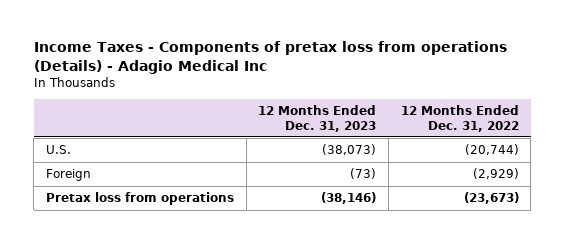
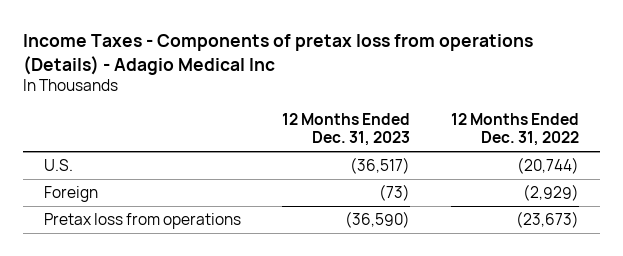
- U.S. | (38,073) | (20,744)
+ U.S. | (36,517) | (20,744)
- Pretax loss from operations | (38,146) | (23,673)
+ Pretax loss from operations | (36,590) | (23,673)

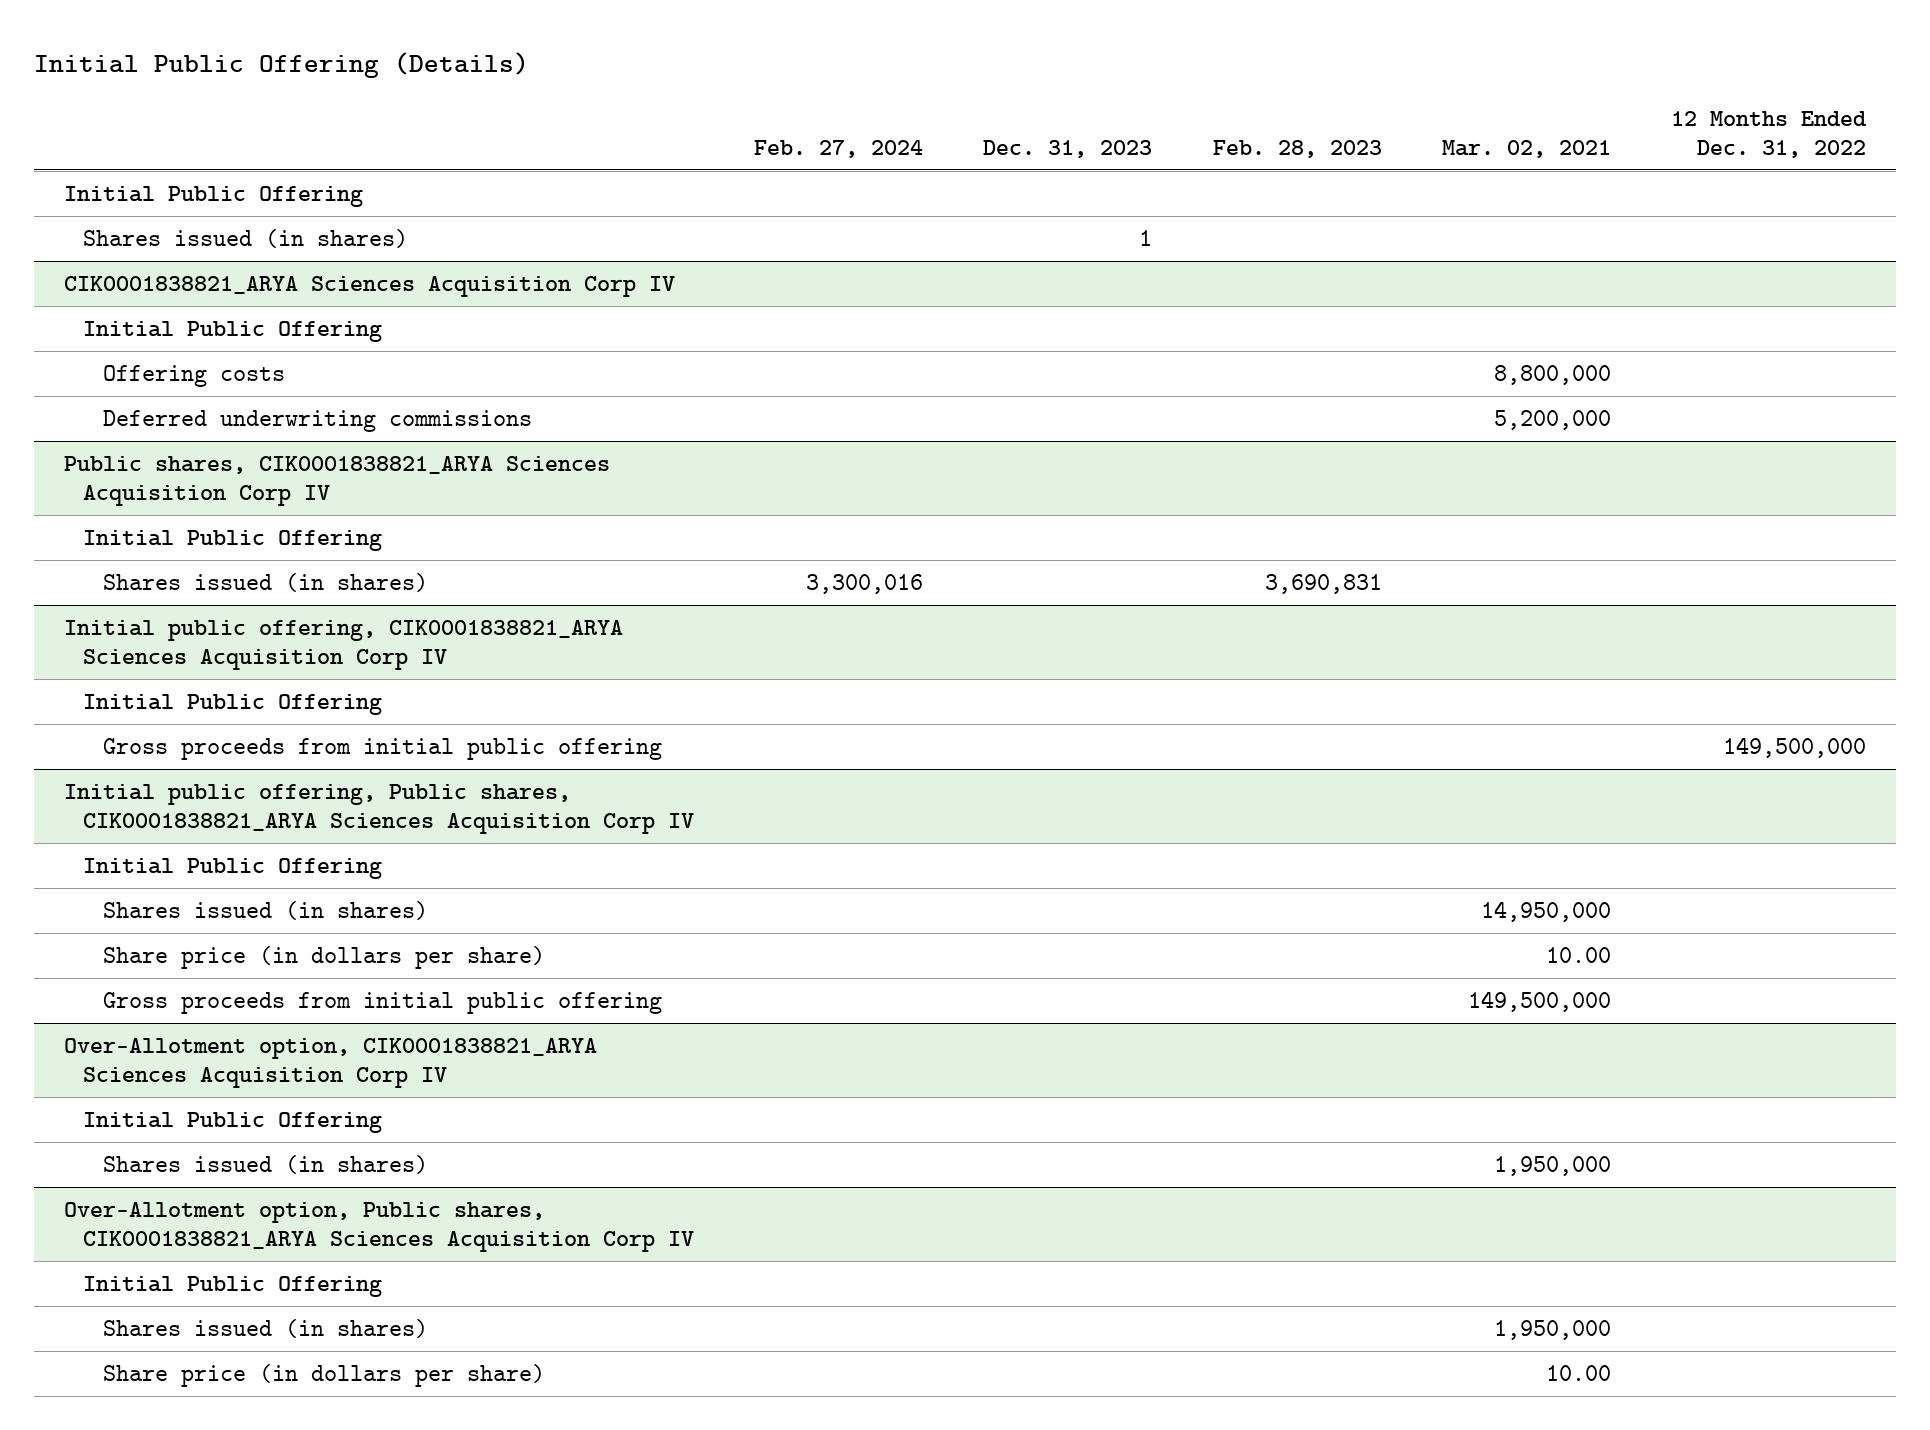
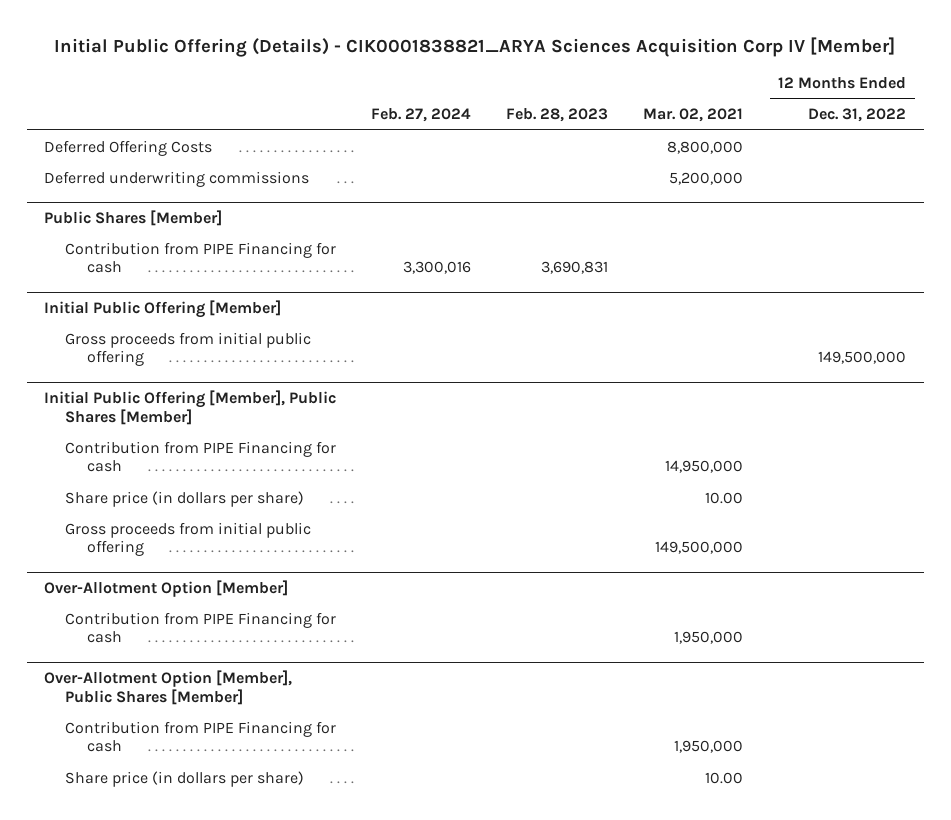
- Initial Public Offering (Details)
+ Initial Public Offering (Details) - CIK0001838821_ARYA Sciences Acquisition Corp IV [Member]
- | Feb. 27, 2024 | Dec. 31, 2023 | Feb. 28, 2023 | Mar. 02, 2021 | 12 Months Ended Dec. 31, 2022
+ | Feb. 27, 2024 | Feb. 28, 2023 | Mar. 02, 2021 | 12 Months Ended Dec. 31, 2022
- Initial Public Offering
- Shares issued (in shares) | | 1 | | |
- CIK0001838821_ARYA Sciences Acquisition Corp IV
- Initial Public Offering
- Offering costs | | | | 8,800,000 |
+ Deferred Offering Costs | | | 8,800,000 |
- Public shares, CIK0001838821_ARYA Sciences Acquisition Corp IV
- Initial Public Offering
- Shares issued (in shares) | 3,300,016 | | 3,690,831 | |
- Initial public offering, CIK0001838821_ARYA Sciences Acquisition Corp IV
- Initial Public Offering
+ Public Shares [Member]
+ Contribution from PIPE Financing for cash | 3,300,016 | 3,690,831 | |
+ Initial Public Offering [Member]
- Initial public offering, Public shares, CIK0001838821_ARYA Sciences Acquisition Corp IV
- Initial Public Offering
- Shares issued (in shares) | | | | 14,950,000 |
+ Initial Public Offering [Member], Public Shares [Member]
+ Contribution from PIPE Financing for cash | | | 14,950,000 |
- Over-Allotment option, CIK0001838821_ARYA Sciences Acquisition Corp IV
- Initial Public Offering
- Shares issued (in shares) | | | | 1,950,000 |
- Over-Allotment option, Public shares, CIK0001838821_ARYA Sciences Acquisition Corp IV
- Initial Public Offering
- Shares issued (in shares) | | | | 1,950,000 |
+ Over-Allotment Option [Member]
+ Contribution from PIPE Financing for cash | | | 1,950,000 |
+ Over-Allotment Option [Member], Public Shares [Member]
+ Contribution from PIPE Financing for cash | | | 1,950,000 |

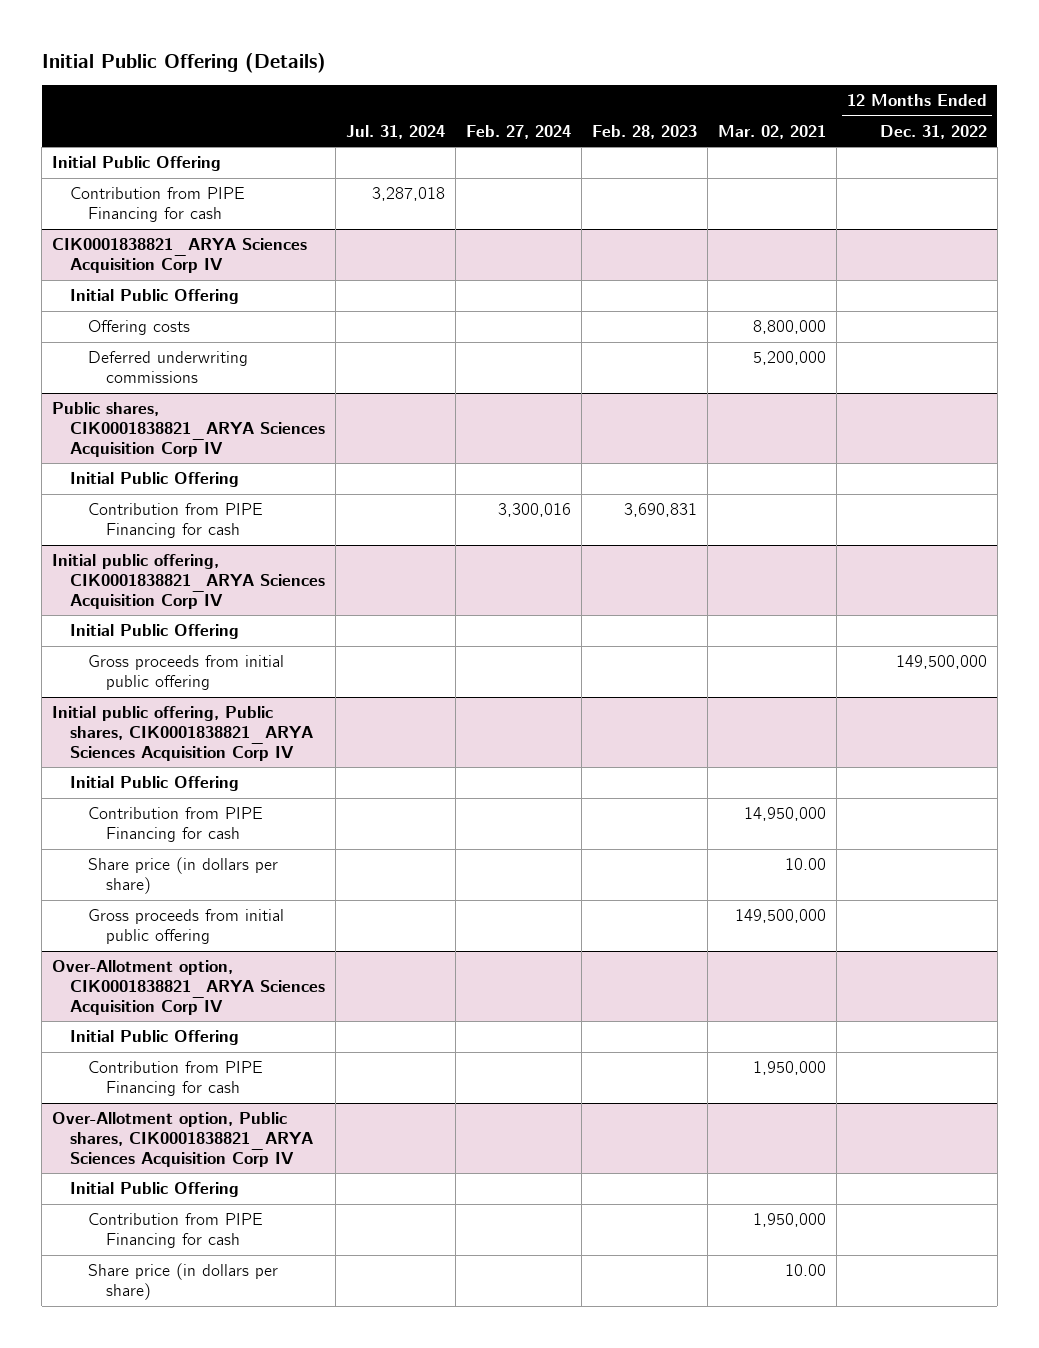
- Initial Public Offering (Details) - CIK0001838821_ARYA Sciences Acquisition Corp IV [Member]
+ Initial Public Offering (Details)
- | Feb. 27, 2024 | Feb. 28, 2023 | Mar. 02, 2021 | 12 Months Ended Dec. 31, 2022
+ | Jul. 31, 2024 | Feb. 27, 2024 | Feb. 28, 2023 | Mar. 02, 2021 | 12 Months Ended Dec. 31, 2022
- Deferred Offering Costs | | | 8,800,000 |
+ Initial Public Offering
+ Contribution from PIPE Financing for cash | 3,287,018 | | | |
+ CIK0001838821_ARYA Sciences Acquisition Corp IV
+ Initial Public Offering
+ Offering costs | | | | 8,800,000 |
- Public Shares [Member]
+ Public shares, CIK0001838821_ARYA Sciences Acquisition Corp IV
+ Initial Public Offering
- Initial Public Offering [Member]
+ Initial public offering, CIK0001838821_ARYA Sciences Acquisition Corp IV
+ Initial Public Offering
- Initial Public Offering [Member], Public Shares [Member]
+ Initial public offering, Public shares, CIK0001838821_ARYA Sciences Acquisition Corp IV
+ Initial Public Offering
- Over-Allotment Option [Member]
+ Over-Allotment option, CIK0001838821_ARYA Sciences Acquisition Corp IV
+ Initial Public Offering
- Over-Allotment Option [Member], Public Shares [Member]
+ Over-Allotment option, Public shares, CIK0001838821_ARYA Sciences Acquisition Corp IV
+ Initial Public Offering

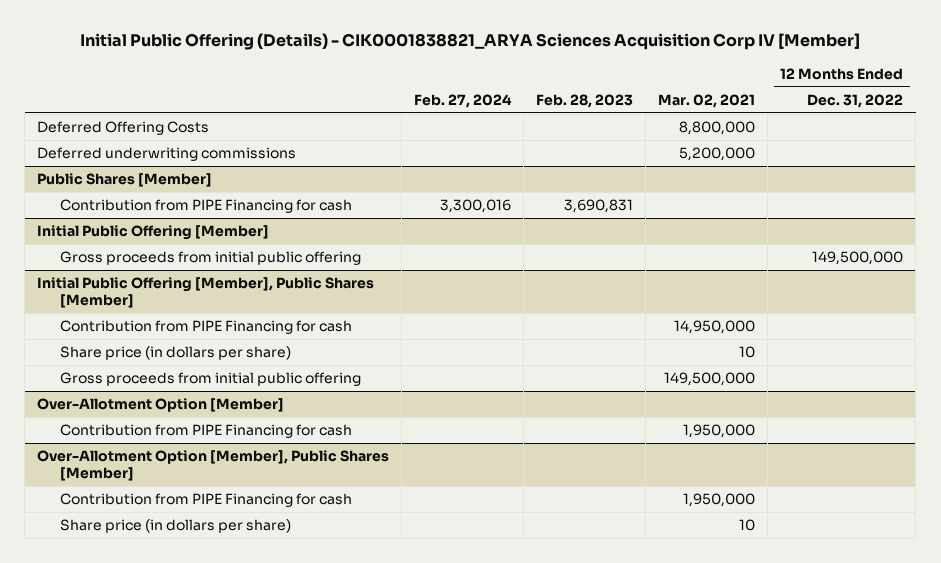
- Initial Public Offering (Details)
+ Initial Public Offering (Details) - CIK0001838821_ARYA Sciences Acquisition Corp IV [Member]
- | Jul. 31, 2024 | Feb. 27, 2024 | Feb. 28, 2023 | Mar. 02, 2021 | 12 Months Ended Dec. 31, 2022
+ | Feb. 27, 2024 | Feb. 28, 2023 | Mar. 02, 2021 | 12 Months Ended Dec. 31, 2022
- Initial Public Offering
- Contribution from PIPE Financing for cash | 3,287,018 | | | |
- CIK0001838821_ARYA Sciences Acquisition Corp IV
- Initial Public Offering
- Offering costs | | | | 8,800,000 |
+ Deferred Offering Costs | | | 8,800,000 |
- Public shares, CIK0001838821_ARYA Sciences Acquisition Corp IV
- Initial Public Offering
+ Public Shares [Member]
- Initial public offering, CIK0001838821_ARYA Sciences Acquisition Corp IV
- Initial Public Offering
+ Initial Public Offering [Member]
- Initial public offering, Public shares, CIK0001838821_ARYA Sciences Acquisition Corp IV
- Initial Public Offering
+ Initial Public Offering [Member], Public Shares [Member]
- Share price (in dollars per share) | | | | 10.00 |
+ Share price (in dollars per share) | | | 10 |
- Over-Allotment option, CIK0001838821_ARYA Sciences Acquisition Corp IV
- Initial Public Offering
+ Over-Allotment Option [Member]
- Over-Allotment option, Public shares, CIK0001838821_ARYA Sciences Acquisition Corp IV
- Initial Public Offering
+ Over-Allotment Option [Member], Public Shares [Member]
- Share price (in dollars per share) | | | | 10.00 |
+ Share price (in dollars per share) | | | 10 |

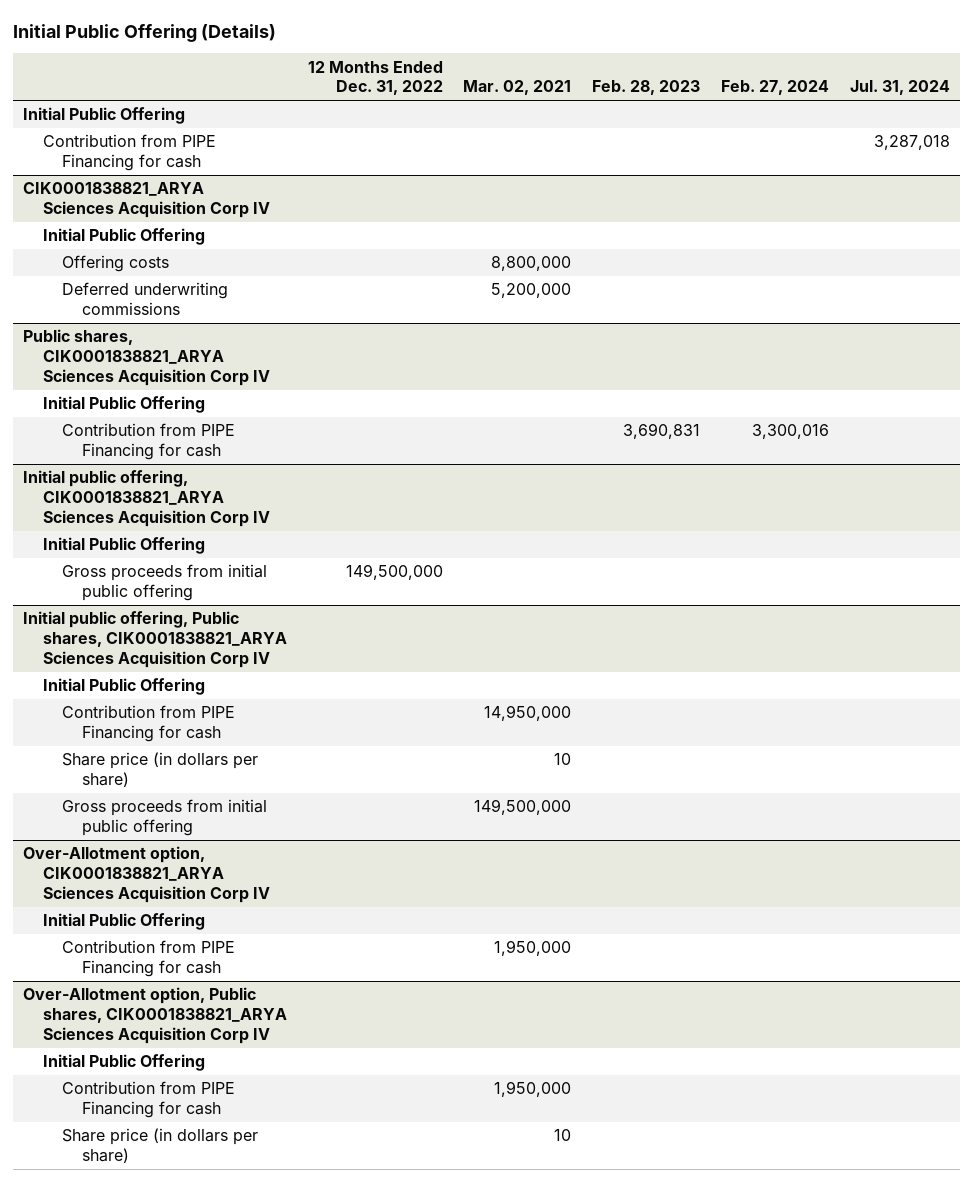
- Initial Public Offering (Details) - CIK0001838821_ARYA Sciences Acquisition Corp IV [Member]
+ Initial Public Offering (Details)
- | Feb. 27, 2024 | Feb. 28, 2023 | Mar. 02, 2021 | 12 Months Ended Dec. 31, 2022
+ | 12 Months Ended Dec. 31, 2022 | Mar. 02, 2021 | Feb. 28, 2023 | Feb. 27, 2024 | Jul. 31, 2024
- Deferred Offering Costs | | | 8,800,000 |
+ Initial Public Offering
+ Contribution from PIPE Financing for cash | | | | | 3,287,018
+ CIK0001838821_ARYA Sciences Acquisition Corp IV
+ Initial Public Offering
+ Offering costs | | 8,800,000 | | |
- Public Shares [Member]
+ Public shares, CIK0001838821_ARYA Sciences Acquisition Corp IV
+ Initial Public Offering
- Initial Public Offering [Member]
+ Initial public offering, CIK0001838821_ARYA Sciences Acquisition Corp IV
+ Initial Public Offering
- Initial Public Offering [Member], Public Shares [Member]
+ Initial public offering, Public shares, CIK0001838821_ARYA Sciences Acquisition Corp IV
+ Initial Public Offering
- Over-Allotment Option [Member]
+ Over-Allotment option, CIK0001838821_ARYA Sciences Acquisition Corp IV
+ Initial Public Offering
- Over-Allotment Option [Member], Public Shares [Member]
+ Over-Allotment option, Public shares, CIK0001838821_ARYA Sciences Acquisition Corp IV
+ Initial Public Offering

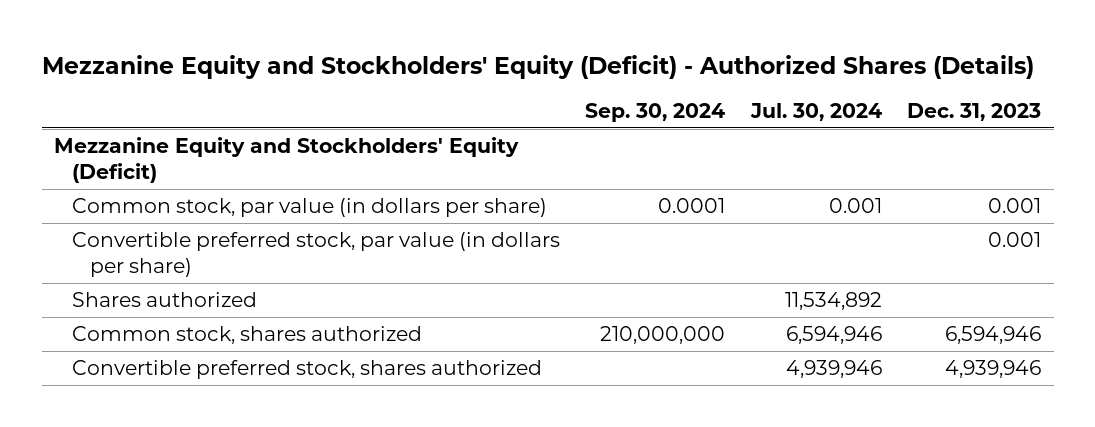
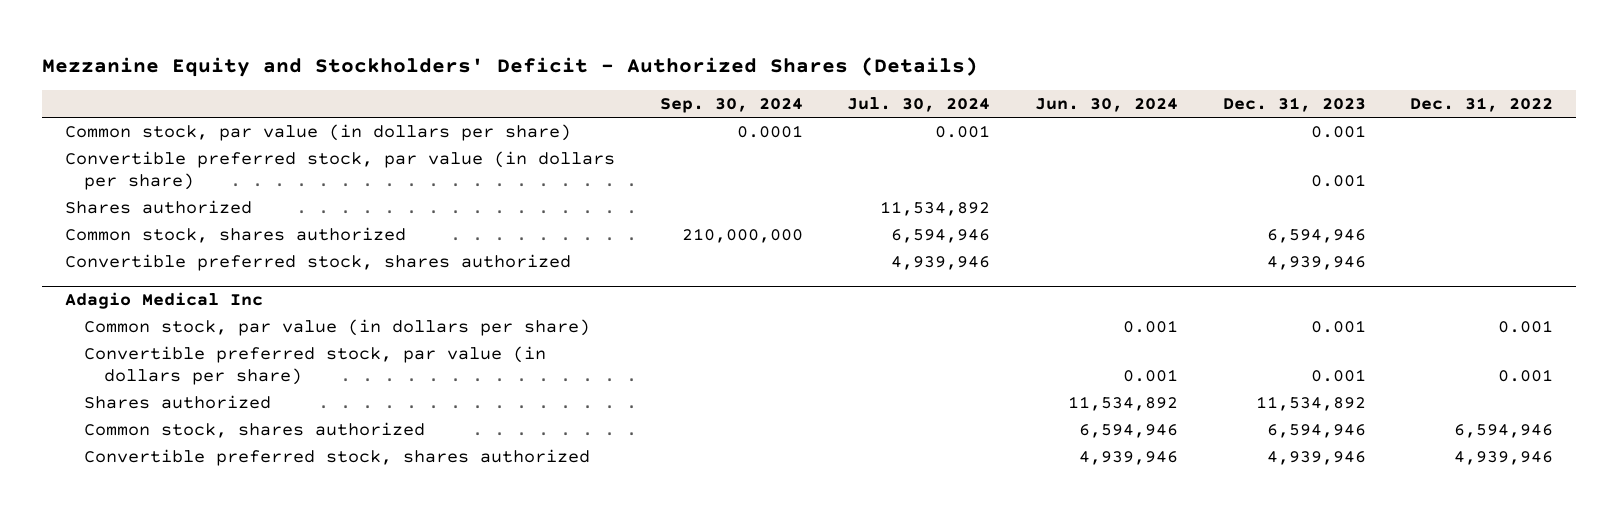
- Mezzanine Equity and Stockholders' Equity (Deficit) - Authorized Shares (Details)
+ Mezzanine Equity and Stockholders' Deficit - Authorized Shares (Details)
- | Sep. 30, 2024 | Jul. 30, 2024 | Dec. 31, 2023
+ | Sep. 30, 2024 | Jul. 30, 2024 | Jun. 30, 2024 | Dec. 31, 2023 | Dec. 31, 2022
- Mezzanine Equity and Stockholders' Equity (Deficit)
+ Adagio Medical Inc
+ Common stock, par value (in dollars per share) | | | 0.001 | 0.001 | 0.001
+ Convertible preferred stock, par value (in dollars per share) | | | 0.001 | 0.001 | 0.001
+ Shares authorized | | | 11,534,892 | 11,534,892 |
+ Common stock, shares authorized | | | 6,594,946 | 6,594,946 | 6,594,946
+ Convertible preferred stock, shares authorized | | | 4,939,946 | 4,939,946 | 4,939,946

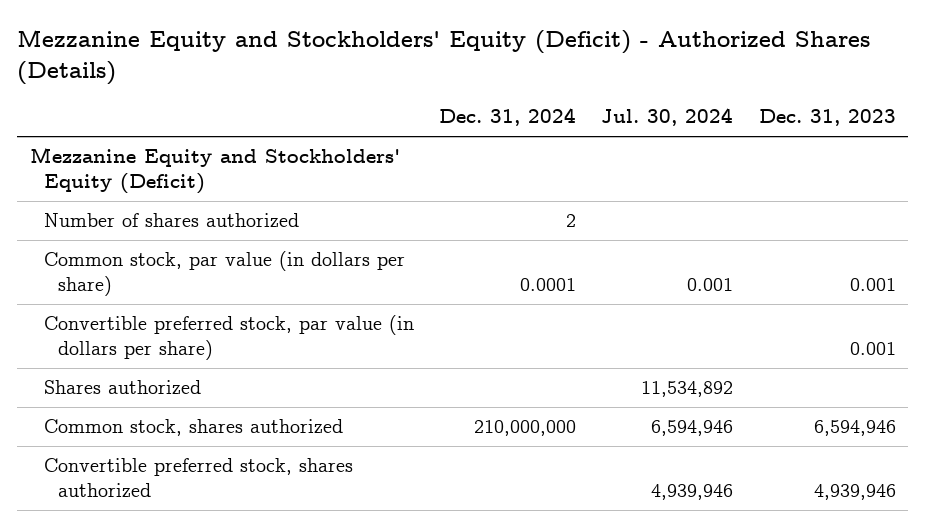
- Mezzanine Equity and Stockholders' Deficit - Authorized Shares (Details)
+ Mezzanine Equity and Stockholders' Equity (Deficit) - Authorized Shares (Details)
- | Sep. 30, 2024 | Jul. 30, 2024 | Jun. 30, 2024 | Dec. 31, 2023 | Dec. 31, 2022
+ | Dec. 31, 2024 | Jul. 30, 2024 | Dec. 31, 2023
+ Mezzanine Equity and Stockholders' Equity (Deficit)
+ Number of shares authorized | 2 | |
- Adagio Medical Inc
- Common stock, par value (in dollars per share) | | | 0.001 | 0.001 | 0.001
- Convertible preferred stock, par value (in dollars per share) | | | 0.001 | 0.001 | 0.001
- Shares authorized | | | 11,534,892 | 11,534,892 |
- Common stock, shares authorized | | | 6,594,946 | 6,594,946 | 6,594,946
- Convertible preferred stock, shares authorized | | | 4,939,946 | 4,939,946 | 4,939,946

